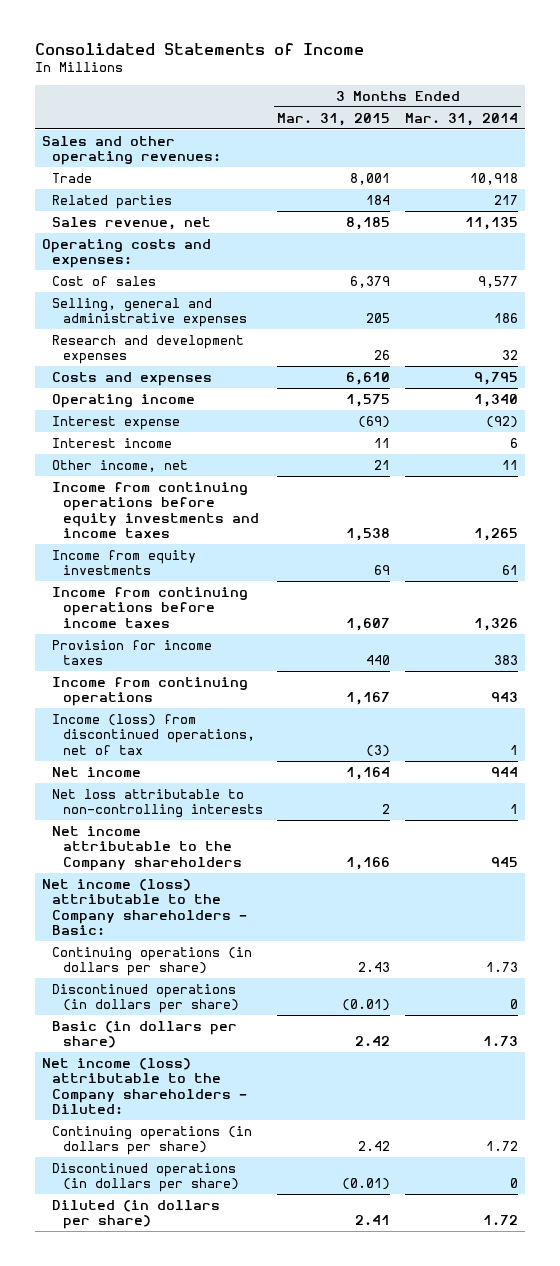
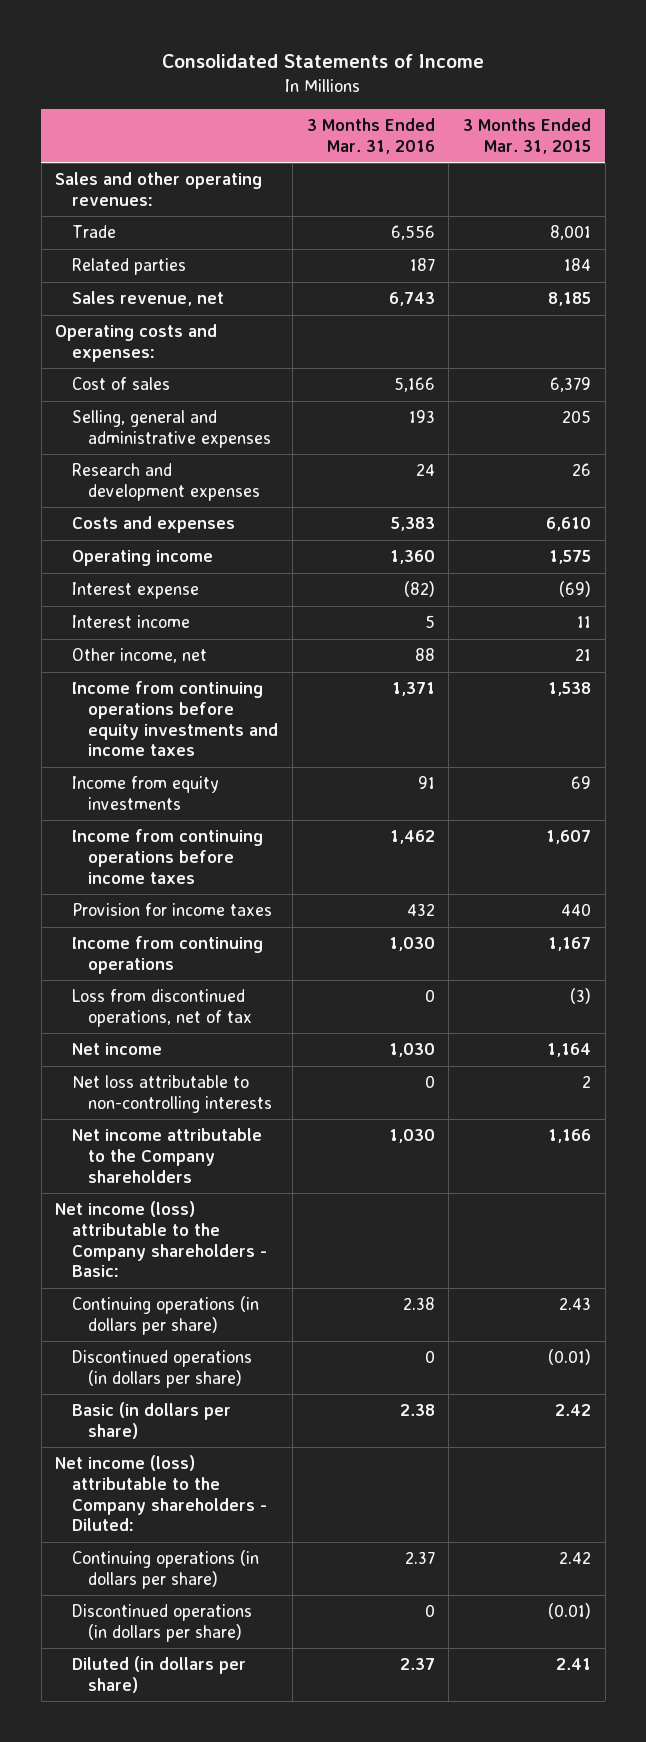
- | 3 Months Ended Mar. 31, 2015 | 3 Months Ended Mar. 31, 2014
+ | 3 Months Ended Mar. 31, 2016 | 3 Months Ended Mar. 31, 2015
- Income (loss) from discontinued operations, net of tax | (3) | 1
+ Loss from discontinued operations, net of tax | 0 | (3)

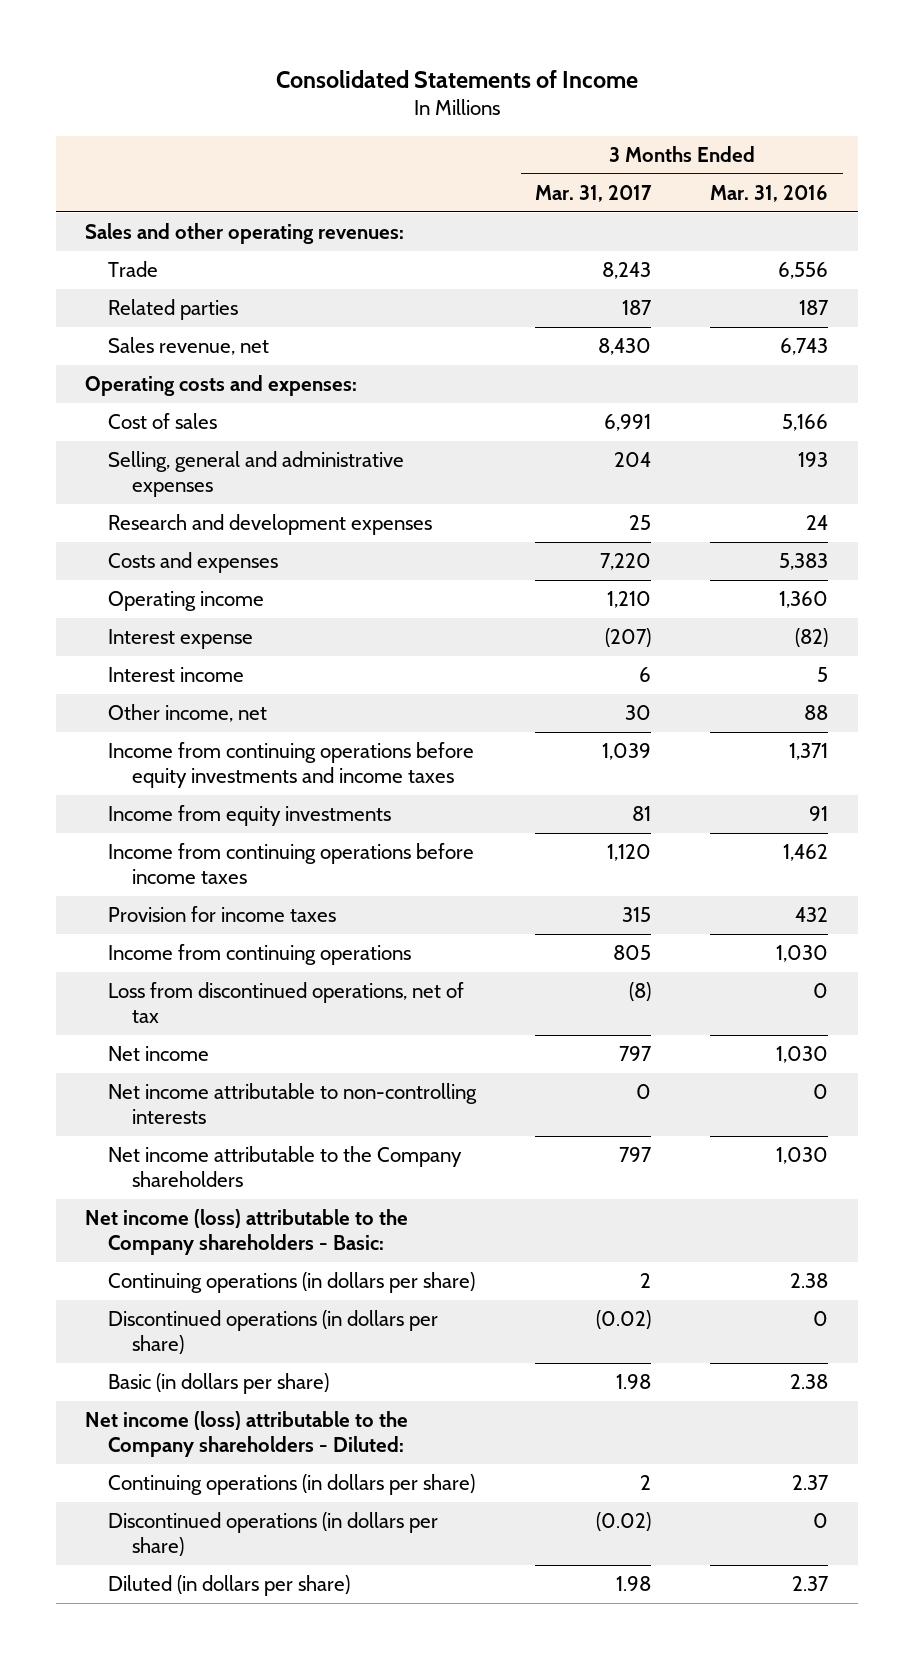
- | 3 Months Ended Mar. 31, 2016 | 3 Months Ended Mar. 31, 2015
+ | 3 Months Ended Mar. 31, 2017 | 3 Months Ended Mar. 31, 2016
- Net loss attributable to non-controlling interests | 0 | 2
+ Net income attributable to non-controlling interests | 0 | 0

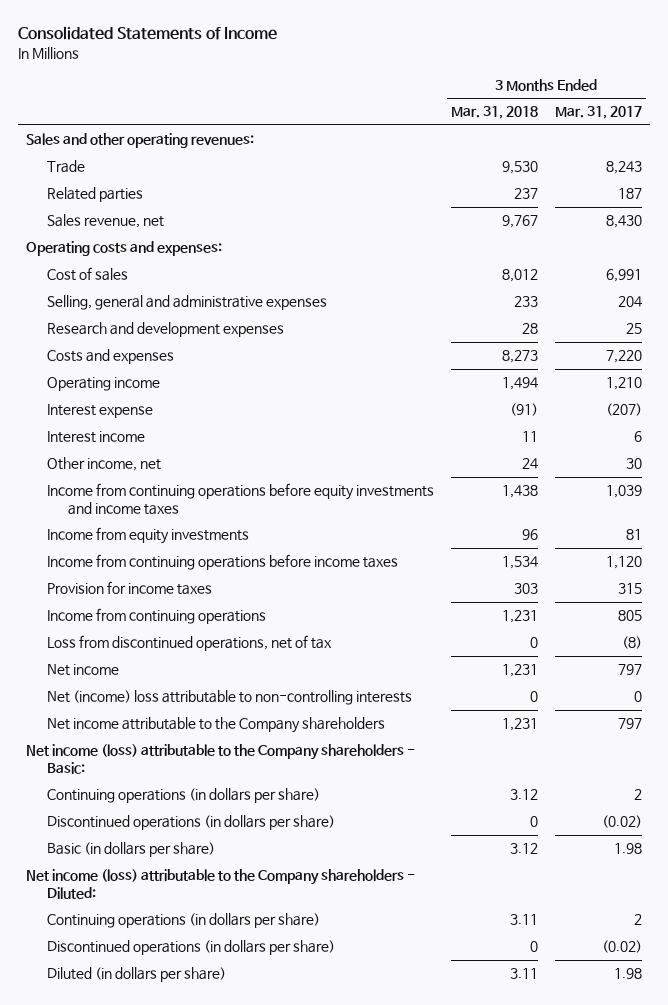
- | 3 Months Ended Mar. 31, 2017 | 3 Months Ended Mar. 31, 2016
+ | 3 Months Ended Mar. 31, 2018 | 3 Months Ended Mar. 31, 2017
- Net income attributable to non-controlling interests | 0 | 0
+ Net (income) loss attributable to non-controlling interests | 0 | 0

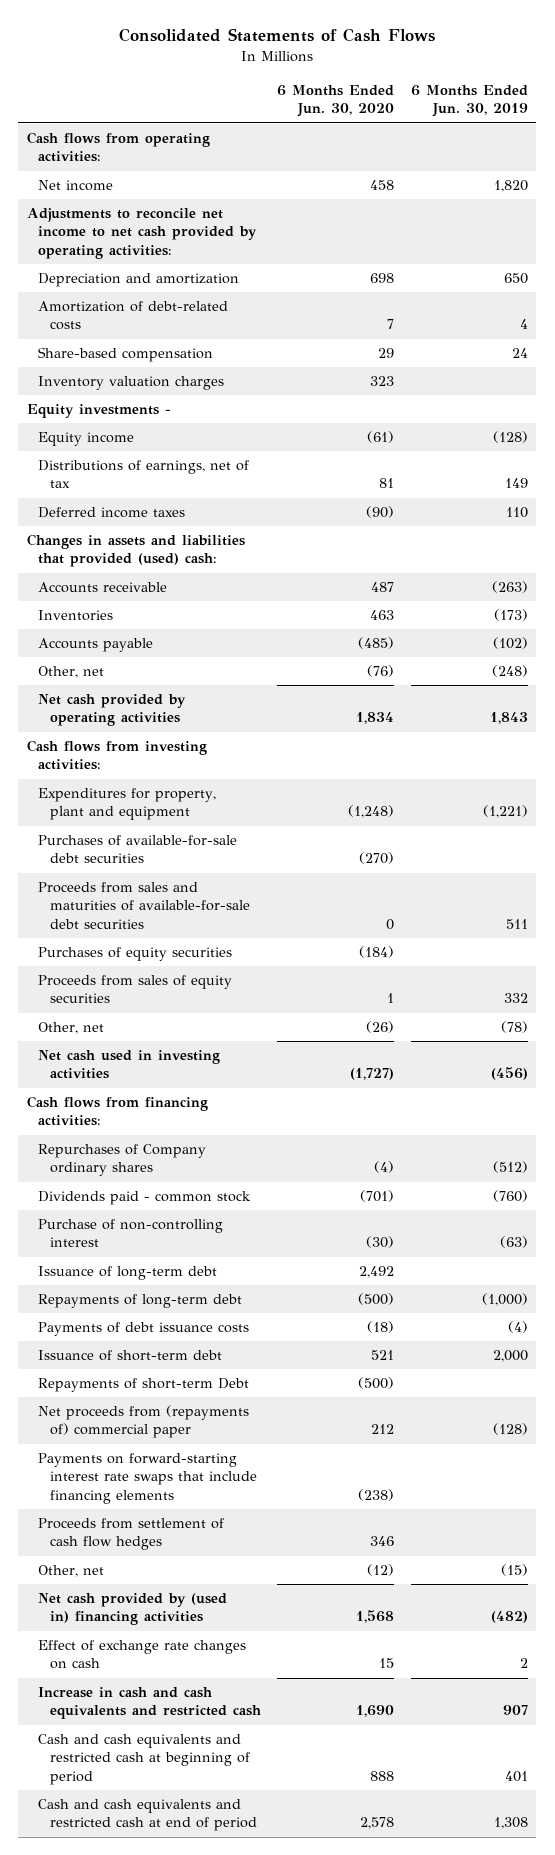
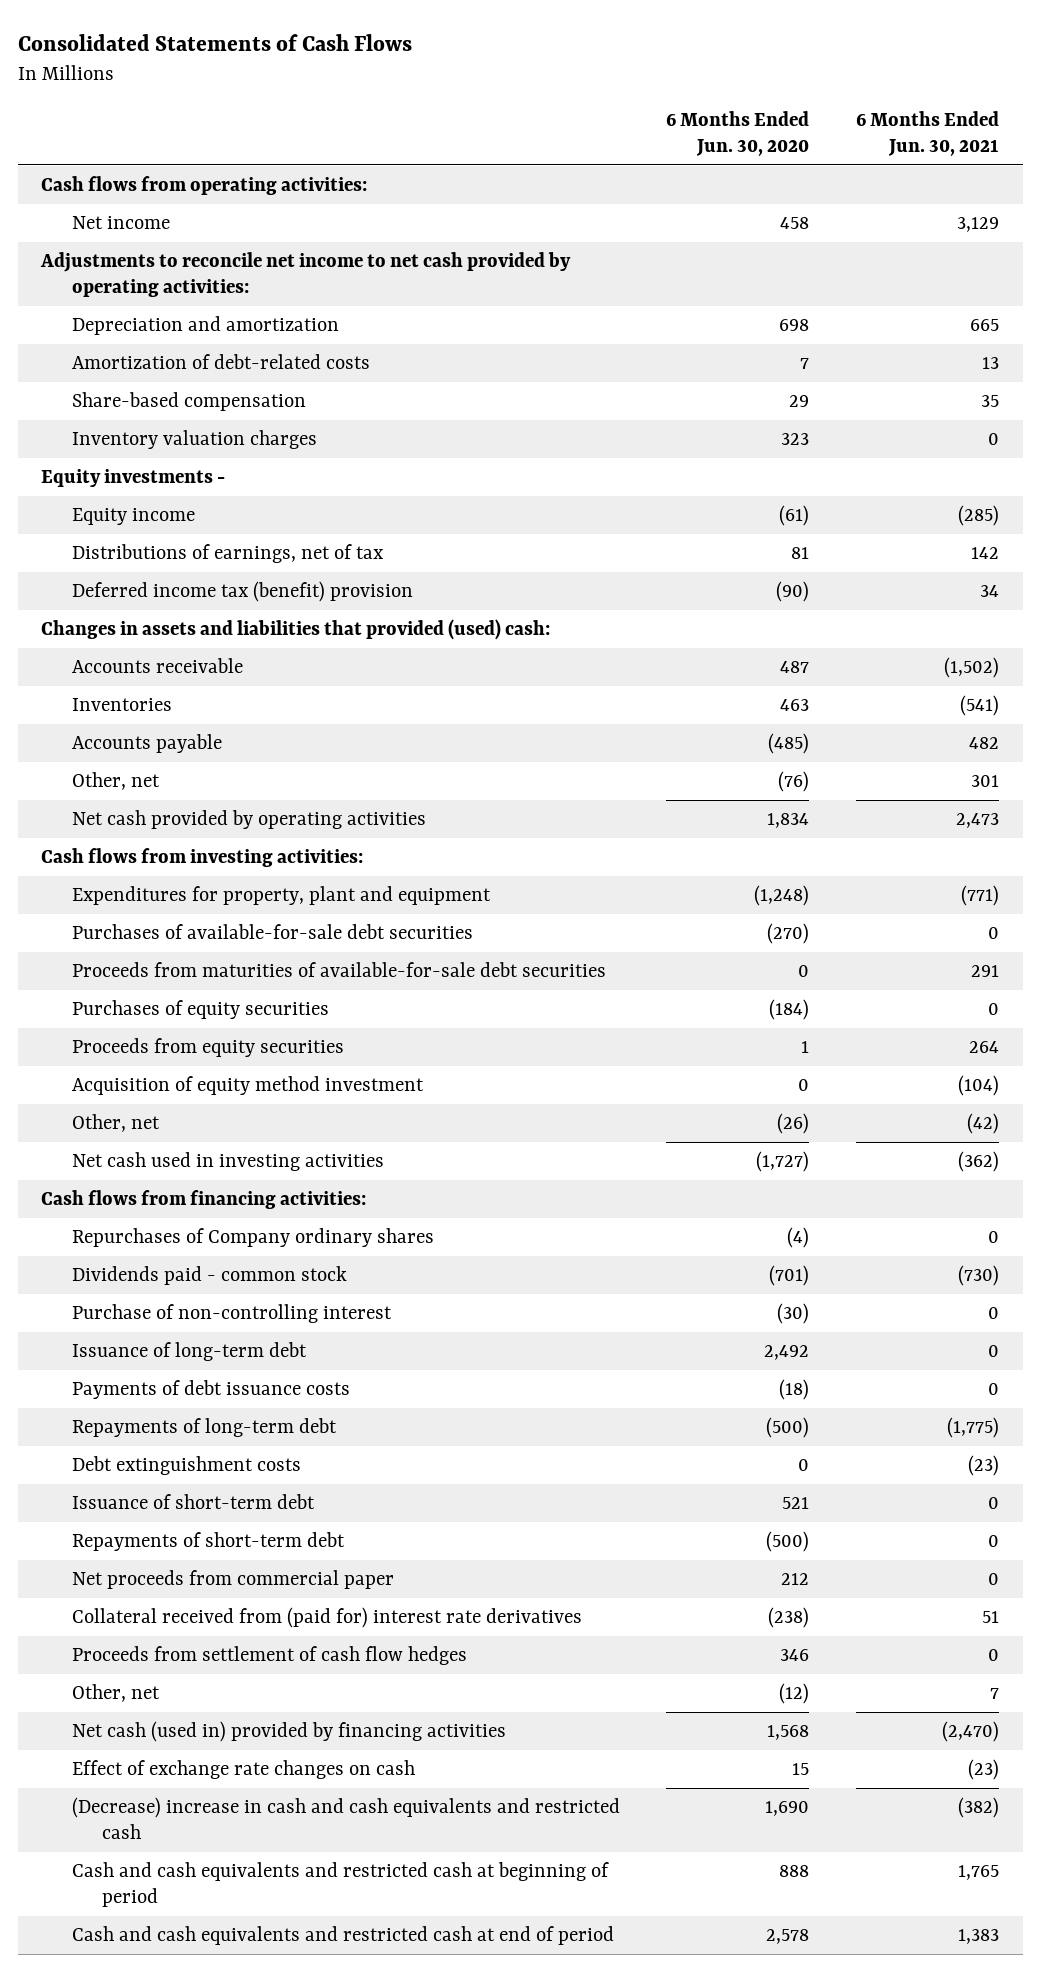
- | 6 Months Ended Jun. 30, 2020 | 6 Months Ended Jun. 30, 2019
+ | 6 Months Ended Jun. 30, 2020 | 6 Months Ended Jun. 30, 2021
- Deferred income taxes | (90) | 110
+ Deferred income tax (benefit) provision | (90) | 34
- Proceeds from sales and maturities of available-for-sale debt securities | 0 | 511
+ Proceeds from maturities of available-for-sale debt securities | 0 | 291
- Proceeds from sales of equity securities | 1 | 332
+ Proceeds from equity securities | 1 | 264
+ Acquisition of equity method investment | 0 | (104)
moved down: Repayments of long-term debt | (500) | (1,775)
+ Debt extinguishment costs | 0 | (23)
- Repayments of short-term Debt | (500) |
- Net proceeds from (repayments of) commercial paper | 212 | (128)
- Payments on forward-starting interest rate swaps that include financing elements | (238) |
+ Repayments of short-term debt | (500) | 0
+ Net proceeds from commercial paper | 212 | 0
+ Collateral received from (paid for) interest rate derivatives | (238) | 51
- Net cash provided by (used in) financing activities | 1,568 | (482)
+ Net cash (used in) provided by financing activities | 1,568 | (2,470)
- Increase in cash and cash equivalents and restricted cash | 1,690 | 907
+ (Decrease) increase in cash and cash equivalents and restricted cash | 1,690 | (382)

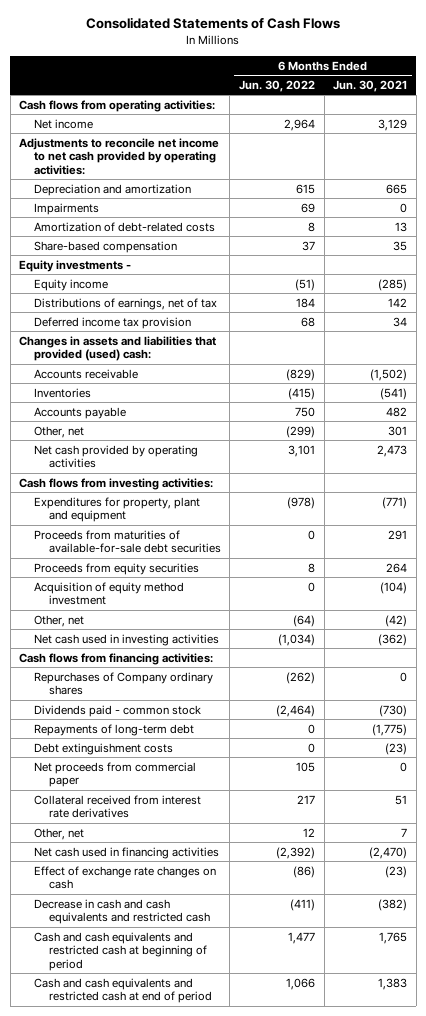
- | 6 Months Ended Jun. 30, 2020 | 6 Months Ended Jun. 30, 2021
+ | 6 Months Ended Jun. 30, 2022 | 6 Months Ended Jun. 30, 2021
+ Impairments | 69 | 0
- Inventory valuation charges | 323 | 0
- Deferred income tax (benefit) provision | (90) | 34
+ Deferred income tax provision | 68 | 34
- Purchases of available-for-sale debt securities | (270) | 0
- Purchases of equity securities | (184) | 0
- Purchase of non-controlling interest | (30) | 0
- Issuance of long-term debt | 2,492 | 0
- Payments of debt issuance costs | (18) | 0
- Issuance of short-term debt | 521 | 0
- Repayments of short-term debt | (500) | 0
- Collateral received from (paid for) interest rate derivatives | (238) | 51
- Proceeds from settlement of cash flow hedges | 346 | 0
+ Collateral received from interest rate derivatives | 217 | 51
- Net cash (used in) provided by financing activities | 1,568 | (2,470)
+ Net cash used in financing activities | (2,392) | (2,470)
- (Decrease) increase in cash and cash equivalents and restricted cash | 1,690 | (382)
+ Decrease in cash and cash equivalents and restricted cash | (411) | (382)

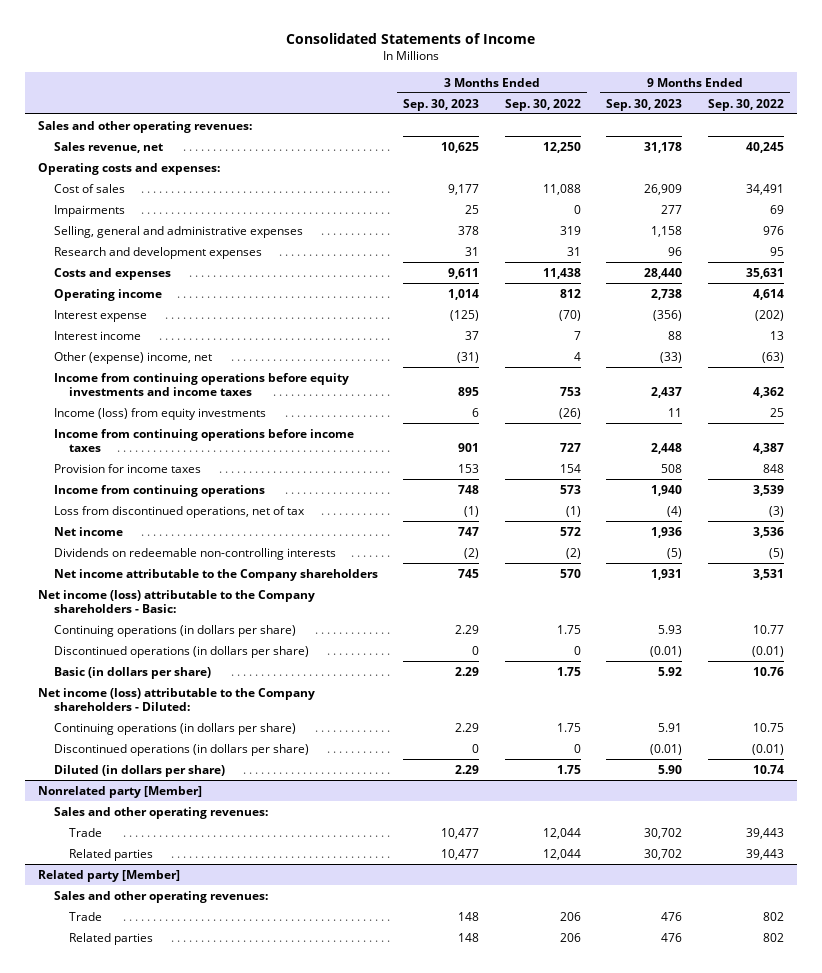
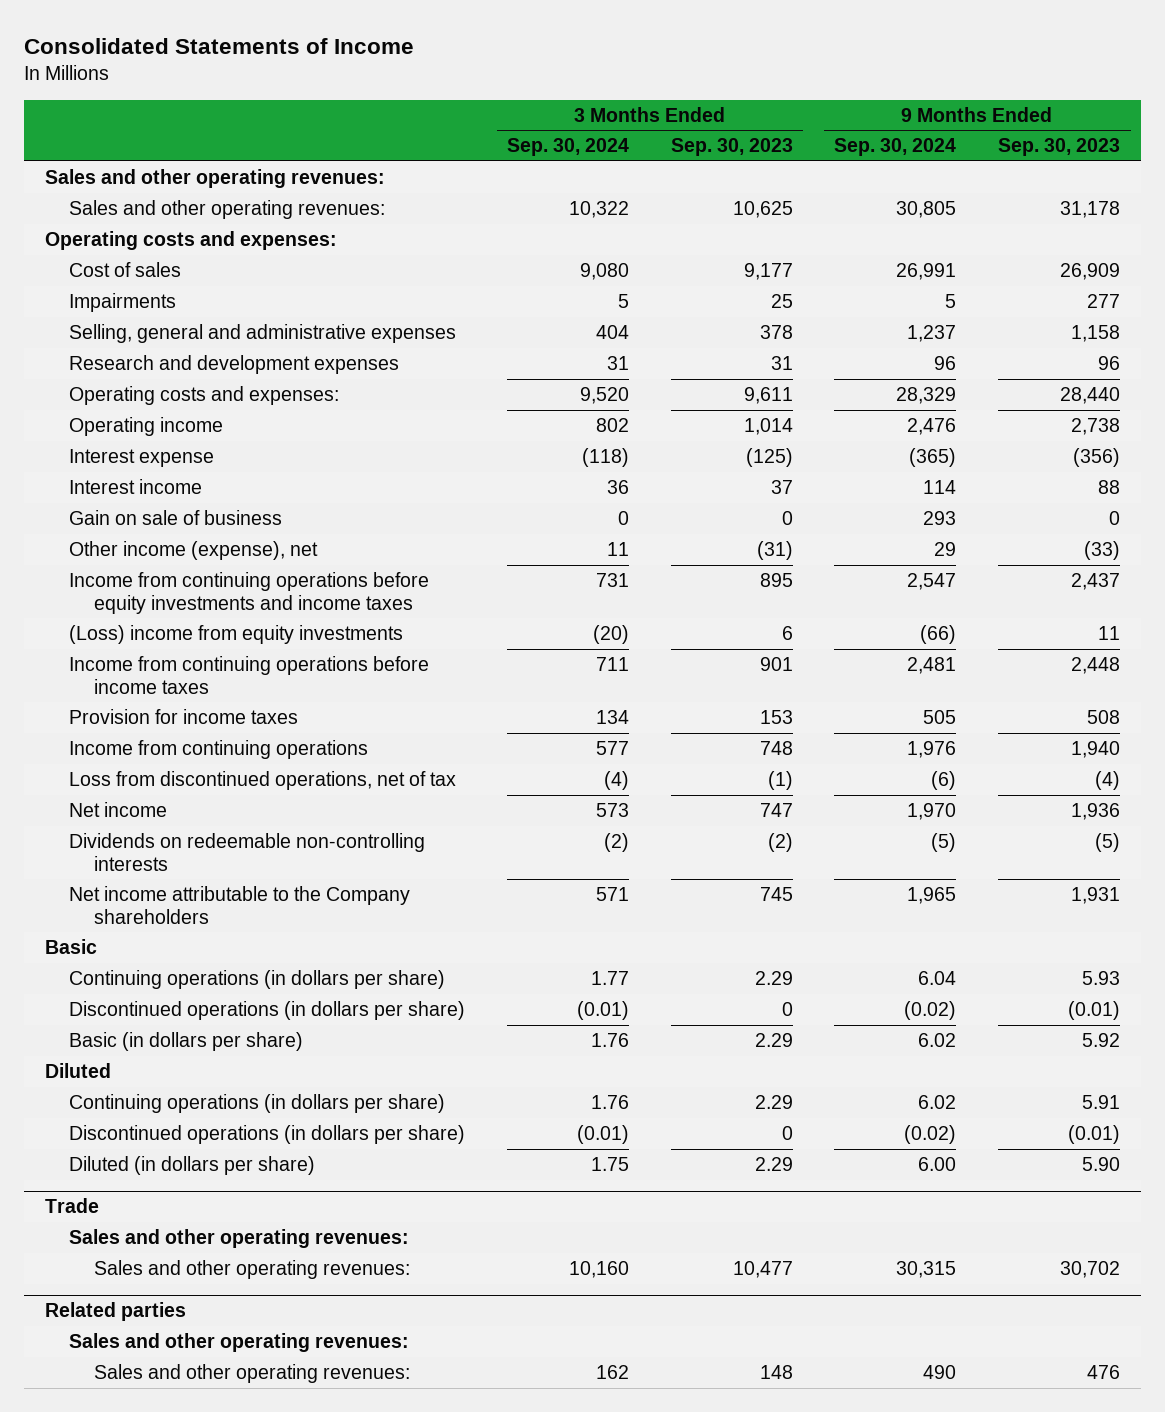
- | 3 Months Ended Sep. 30, 2023 | 3 Months Ended Sep. 30, 2022 | 9 Months Ended Sep. 30, 2023 | 9 Months Ended Sep. 30, 2022
+ | 3 Months Ended Sep. 30, 2024 | 3 Months Ended Sep. 30, 2023 | 9 Months Ended Sep. 30, 2024 | 9 Months Ended Sep. 30, 2023
- Sales revenue, net | 10,625 | 12,250 | 31,178 | 40,245
+ Sales and other operating revenues: | 10,322 | 10,625 | 30,805 | 31,178
- Costs and expenses | 9,611 | 11,438 | 28,440 | 35,631
+ Operating costs and expenses: | 9,520 | 9,611 | 28,329 | 28,440
- Other (expense) income, net | (31) | 4 | (33) | (63)
+ Gain on sale of business | 0 | 0 | 293 | 0
+ Other income (expense), net | 11 | (31) | 29 | (33)
- Income (loss) from equity investments | 6 | (26) | 11 | 25
+ (Loss) income from equity investments | (20) | 6 | (66) | 11
- Net income (loss) attributable to the Company shareholders - Basic:
+ Basic
- Net income (loss) attributable to the Company shareholders - Diluted:
+ Diluted
- Nonrelated party [Member]
+ Trade
- Trade | 10,477 | 12,044 | 30,702 | 39,443
- Related parties | 10,477 | 12,044 | 30,702 | 39,443
- Related party [Member]
+ Sales and other operating revenues: | 10,160 | 10,477 | 30,315 | 30,702
+ Related parties
- Trade | 148 | 206 | 476 | 802
- Related parties | 148 | 206 | 476 | 802
+ Sales and other operating revenues: | 162 | 148 | 490 | 476

